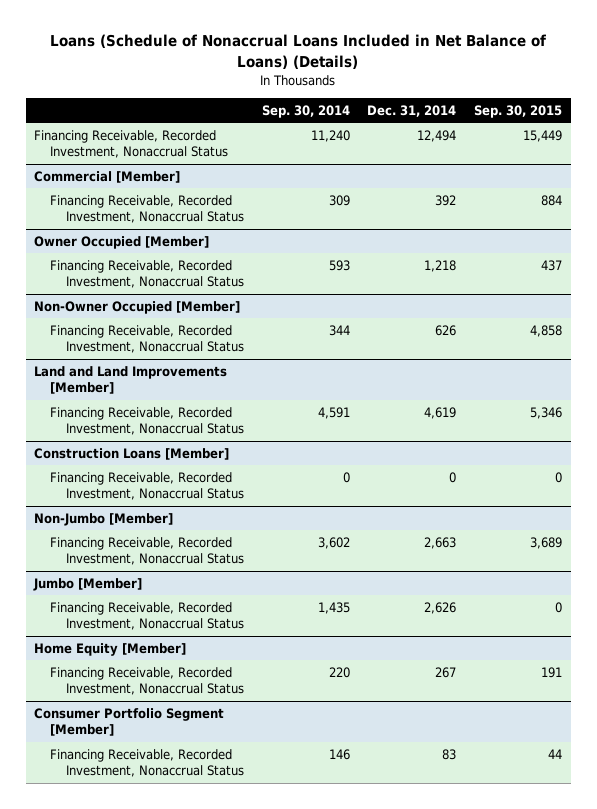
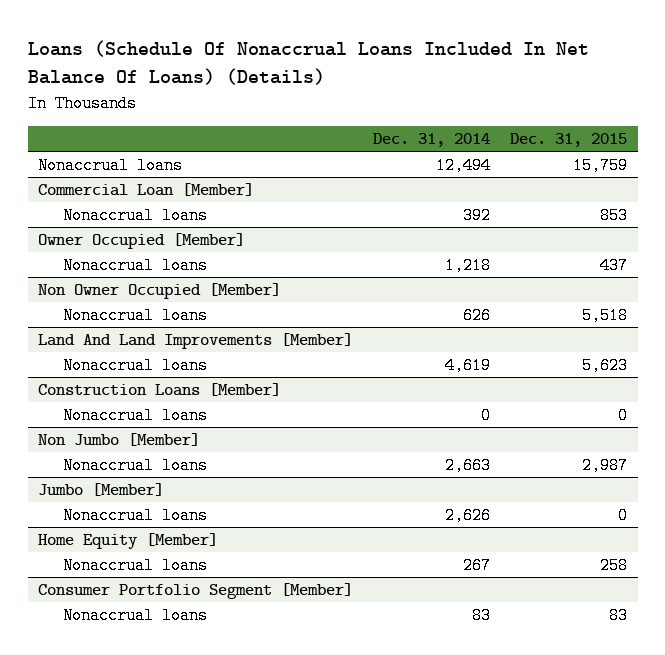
- Loans (Schedule of Nonaccrual Loans Included in Net Balance of Loans) (Details)
+ Loans (Schedule Of Nonaccrual Loans Included In Net Balance Of Loans) (Details)
- | Sep. 30, 2014 | Dec. 31, 2014 | Sep. 30, 2015
+ | Dec. 31, 2014 | Dec. 31, 2015
- Financing Receivable, Recorded Investment, Nonaccrual Status | 11,240 | 12,494 | 15,449
- Commercial [Member]
- Financing Receivable, Recorded Investment, Nonaccrual Status | 309 | 392 | 884
+ Nonaccrual loans | 12,494 | 15,759
+ Commercial Loan [Member]
+ Nonaccrual loans | 392 | 853
@ Owner Occupied [Member]
- Financing Receivable, Recorded Investment, Nonaccrual Status | 593 | 1,218 | 437
- Non-Owner Occupied [Member]
- Financing Receivable, Recorded Investment, Nonaccrual Status | 344 | 626 | 4,858
- Land and Land Improvements [Member]
- Financing Receivable, Recorded Investment, Nonaccrual Status | 4,591 | 4,619 | 5,346
@ Owner Occupied [Member]
+ Nonaccrual loans | 1,218 | 437
+ Non Owner Occupied [Member]
+ Nonaccrual loans | 626 | 5,518
+ Land And Land Improvements [Member]
+ Nonaccrual loans | 4,619 | 5,623
@ Construction Loans [Member]
- Financing Receivable, Recorded Investment, Nonaccrual Status | 0 | 0 | 0
- Non-Jumbo [Member]
- Financing Receivable, Recorded Investment, Nonaccrual Status | 3,602 | 2,663 | 3,689
@ Construction Loans [Member]
+ Nonaccrual loans | 0 | 0
+ Non Jumbo [Member]
+ Nonaccrual loans | 2,663 | 2,987
@ Jumbo [Member]
- Financing Receivable, Recorded Investment, Nonaccrual Status | 1,435 | 2,626 | 0
+ Nonaccrual loans | 2,626 | 0
@ Home Equity [Member]
- Financing Receivable, Recorded Investment, Nonaccrual Status | 220 | 267 | 191
+ Nonaccrual loans | 267 | 258
@ Consumer Portfolio Segment [Member]
- Financing Receivable, Recorded Investment, Nonaccrual Status | 146 | 83 | 44
+ Nonaccrual loans | 83 | 83

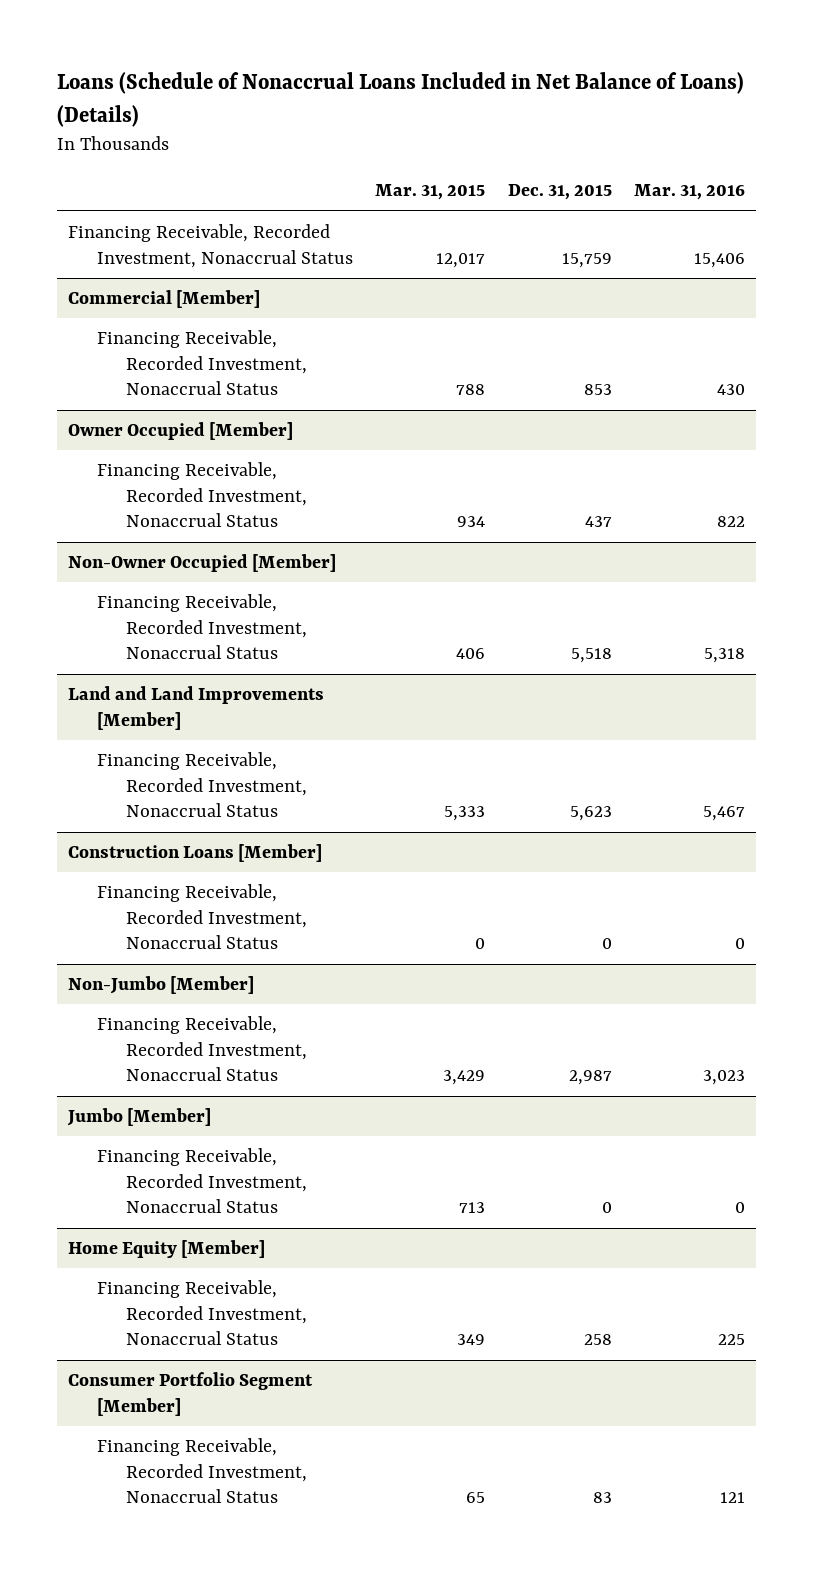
- Loans (Schedule Of Nonaccrual Loans Included In Net Balance Of Loans) (Details)
+ Loans (Schedule of Nonaccrual Loans Included in Net Balance of Loans) (Details)
- | Dec. 31, 2014 | Dec. 31, 2015
+ | Mar. 31, 2015 | Dec. 31, 2015 | Mar. 31, 2016
- Nonaccrual loans | 12,494 | 15,759
- Commercial Loan [Member]
- Nonaccrual loans | 392 | 853
+ Financing Receivable, Recorded Investment, Nonaccrual Status | 12,017 | 15,759 | 15,406
+ Commercial [Member]
+ Financing Receivable, Recorded Investment, Nonaccrual Status | 788 | 853 | 430
@ Owner Occupied [Member]
- Nonaccrual loans | 1,218 | 437
- Non Owner Occupied [Member]
- Nonaccrual loans | 626 | 5,518
- Land And Land Improvements [Member]
- Nonaccrual loans | 4,619 | 5,623
@ Owner Occupied [Member]
+ Financing Receivable, Recorded Investment, Nonaccrual Status | 934 | 437 | 822
+ Non-Owner Occupied [Member]
+ Financing Receivable, Recorded Investment, Nonaccrual Status | 406 | 5,518 | 5,318
+ Land and Land Improvements [Member]
+ Financing Receivable, Recorded Investment, Nonaccrual Status | 5,333 | 5,623 | 5,467
@ Construction Loans [Member]
- Nonaccrual loans | 0 | 0
- Non Jumbo [Member]
- Nonaccrual loans | 2,663 | 2,987
@ Construction Loans [Member]
+ Financing Receivable, Recorded Investment, Nonaccrual Status | 0 | 0 | 0
+ Non-Jumbo [Member]
+ Financing Receivable, Recorded Investment, Nonaccrual Status | 3,429 | 2,987 | 3,023
@ Jumbo [Member]
- Nonaccrual loans | 2,626 | 0
+ Financing Receivable, Recorded Investment, Nonaccrual Status | 713 | 0 | 0
@ Home Equity [Member]
- Nonaccrual loans | 267 | 258
+ Financing Receivable, Recorded Investment, Nonaccrual Status | 349 | 258 | 225
@ Consumer Portfolio Segment [Member]
- Nonaccrual loans | 83 | 83
+ Financing Receivable, Recorded Investment, Nonaccrual Status | 65 | 83 | 121

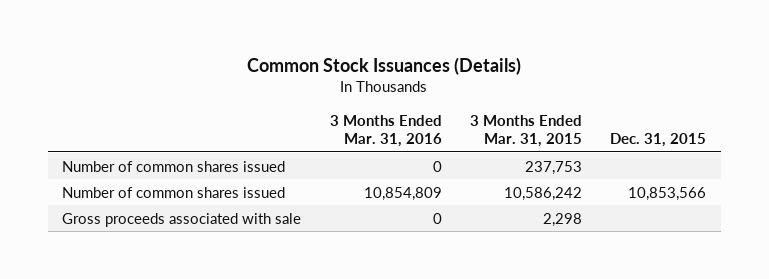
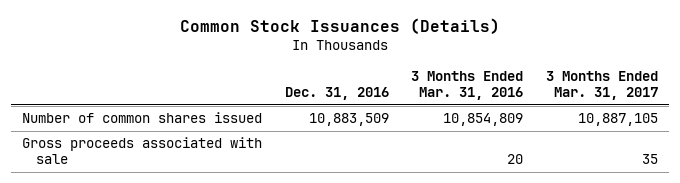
- | 3 Months Ended Mar. 31, 2016 | 3 Months Ended Mar. 31, 2015 | Dec. 31, 2015
+ | Dec. 31, 2016 | 3 Months Ended Mar. 31, 2016 | 3 Months Ended Mar. 31, 2017
- Number of common shares issued | 0 | 237,753 |
- Gross proceeds associated with sale | 0 | 2,298 |
+ Gross proceeds associated with sale | | 20 | 35

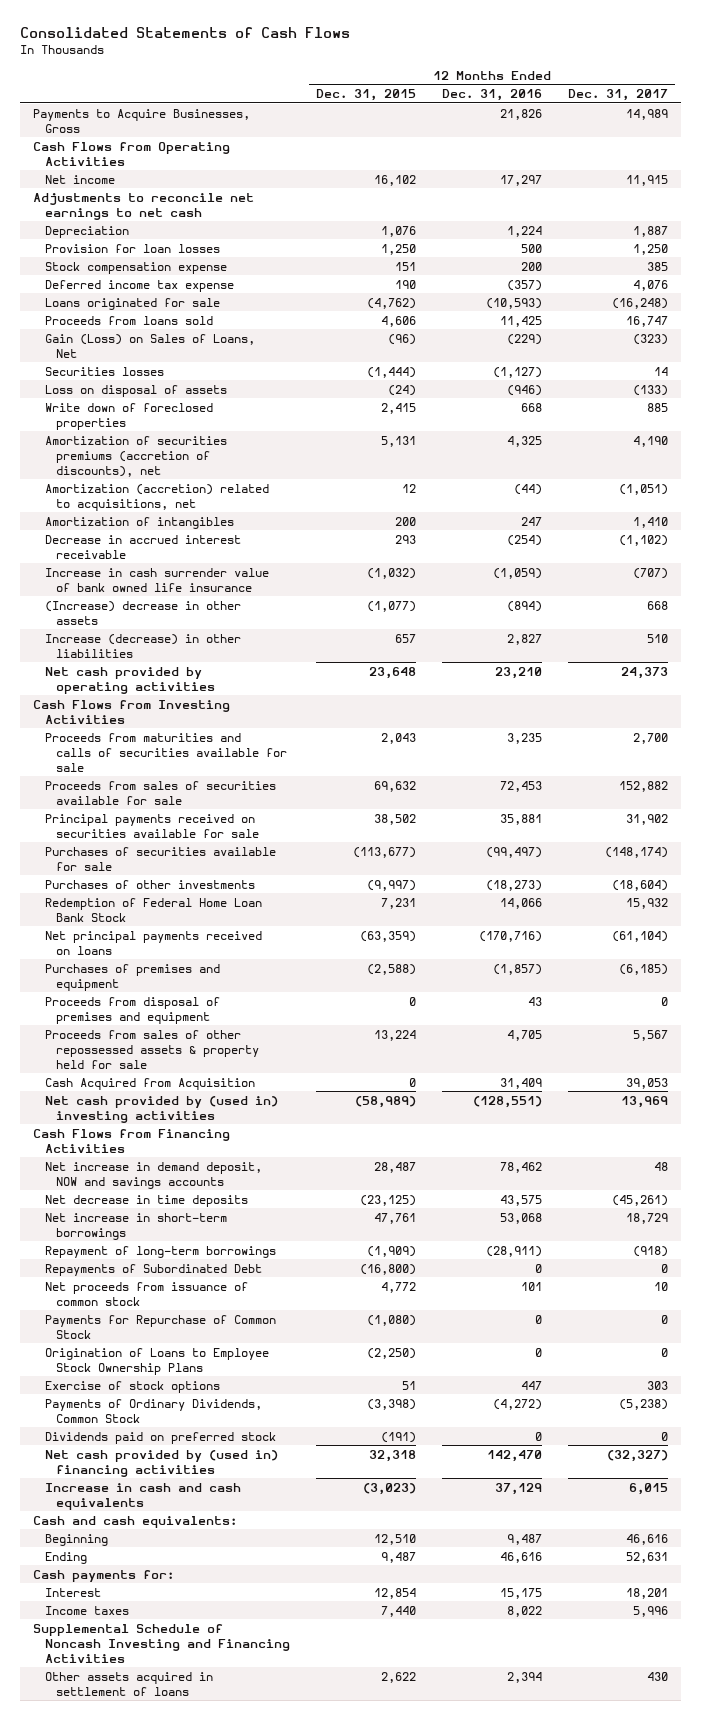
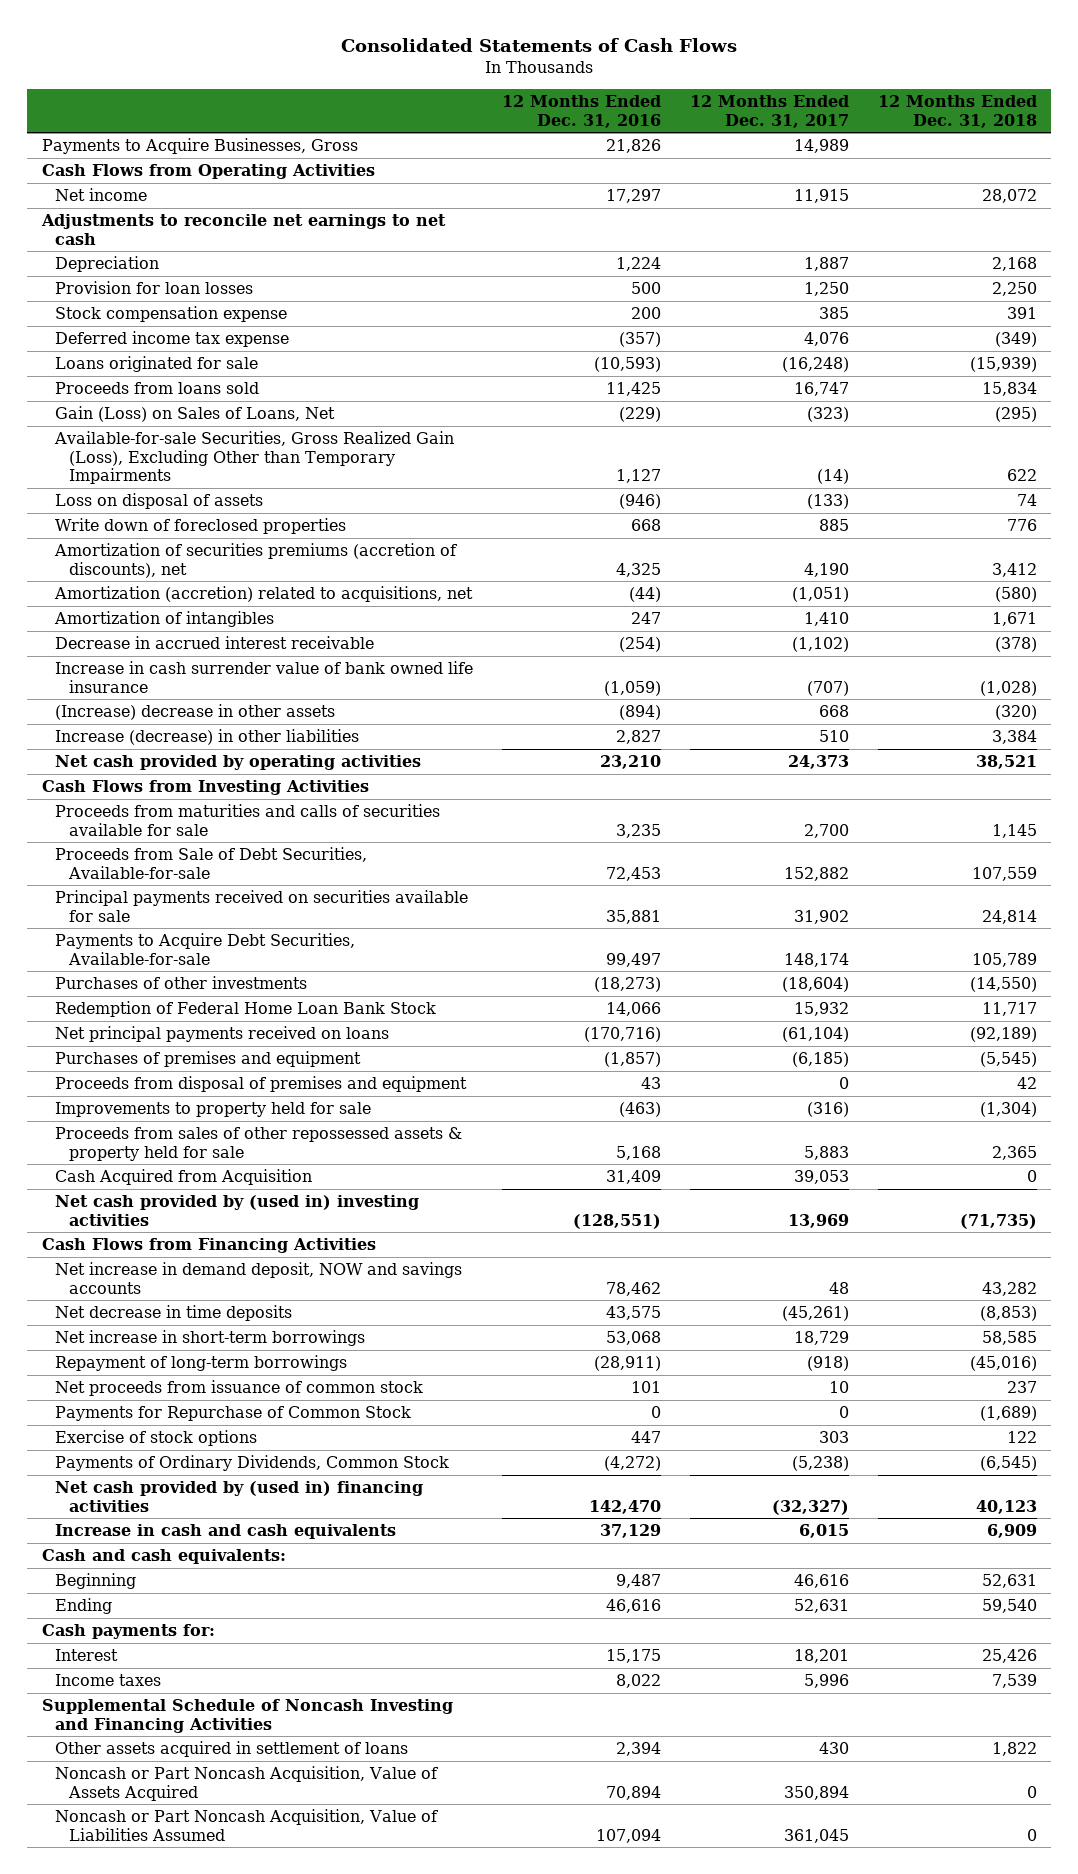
- | 12 Months Ended Dec. 31, 2015 | 12 Months Ended Dec. 31, 2016 | 12 Months Ended Dec. 31, 2017
+ | 12 Months Ended Dec. 31, 2016 | 12 Months Ended Dec. 31, 2017 | 12 Months Ended Dec. 31, 2018
- Securities losses | (1,444) | (1,127) | 14
+ Available-for-sale Securities, Gross Realized Gain (Loss), Excluding Other than Temporary Impairments | 1,127 | (14) | 622
- Proceeds from sales of securities available for sale | 69,632 | 72,453 | 152,882
+ Proceeds from Sale of Debt Securities, Available-for-sale | 72,453 | 152,882 | 107,559
- Purchases of securities available for sale | (113,677) | (99,497) | (148,174)
+ Payments to Acquire Debt Securities, Available-for-sale | 99,497 | 148,174 | 105,789
- Proceeds from sales of other repossessed assets & property held for sale | 13,224 | 4,705 | 5,567
+ Improvements to property held for sale | (463) | (316) | (1,304)
+ Proceeds from sales of other repossessed assets & property held for sale | 5,168 | 5,883 | 2,365
- Repayments of Subordinated Debt | (16,800) | 0 | 0
- Origination of Loans to Employee Stock Ownership Plans | (2,250) | 0 | 0
- Dividends paid on preferred stock | (191) | 0 | 0
+ Noncash or Part Noncash Acquisition, Value of Assets Acquired | 70,894 | 350,894 | 0
+ Noncash or Part Noncash Acquisition, Value of Liabilities Assumed | 107,094 | 361,045 | 0

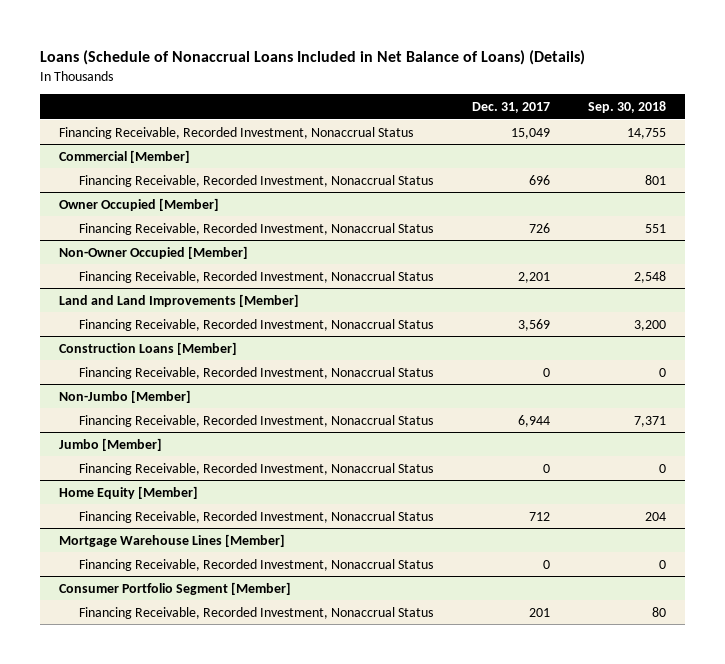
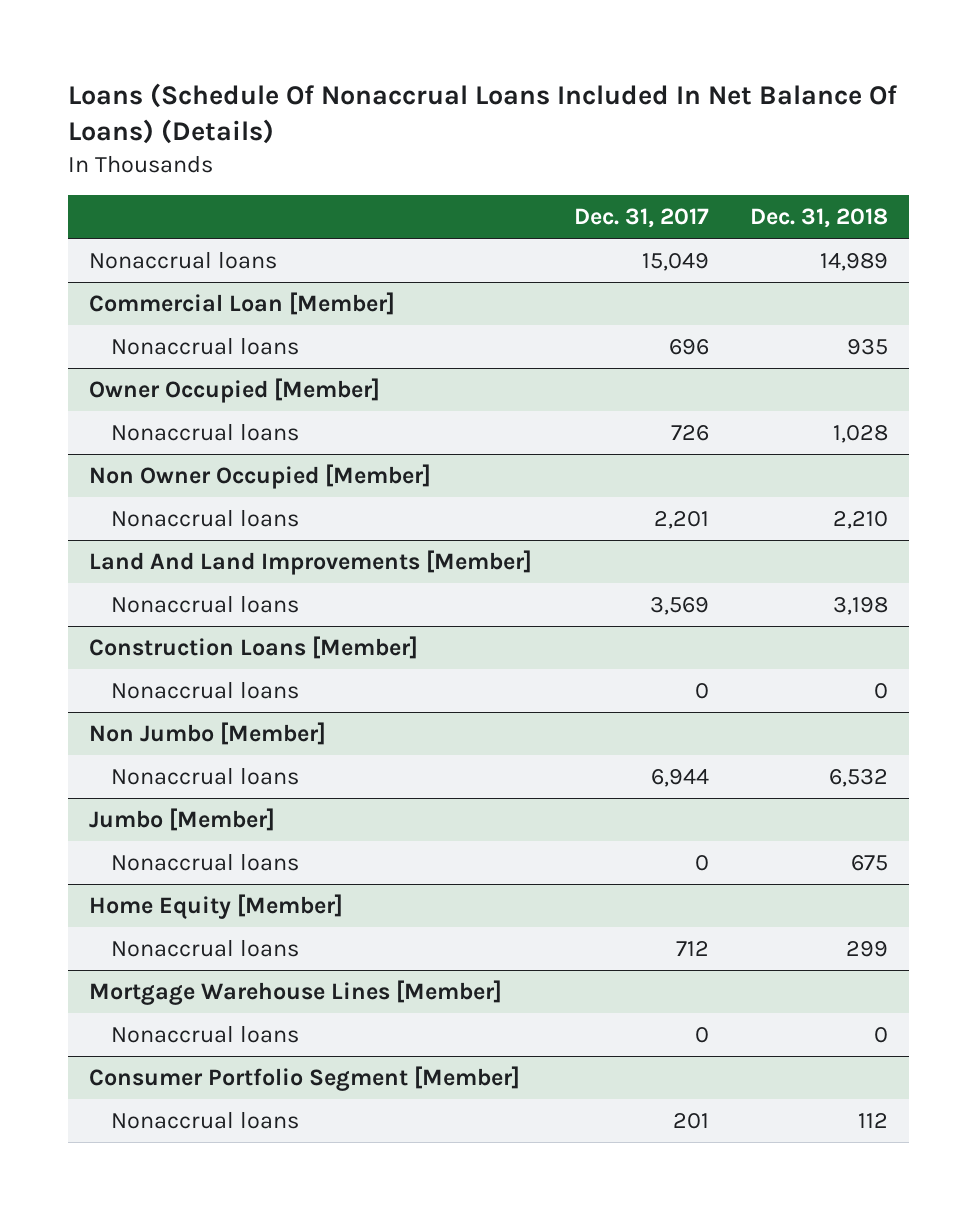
- Loans (Schedule of Nonaccrual Loans Included in Net Balance of Loans) (Details)
+ Loans (Schedule Of Nonaccrual Loans Included In Net Balance Of Loans) (Details)
- | Dec. 31, 2017 | Sep. 30, 2018
+ | Dec. 31, 2017 | Dec. 31, 2018
- Financing Receivable, Recorded Investment, Nonaccrual Status | 15,049 | 14,755
- Commercial [Member]
- Financing Receivable, Recorded Investment, Nonaccrual Status | 696 | 801
+ Nonaccrual loans | 15,049 | 14,989
+ Commercial Loan [Member]
+ Nonaccrual loans | 696 | 935
@ Owner Occupied [Member]
- Financing Receivable, Recorded Investment, Nonaccrual Status | 726 | 551
- Non-Owner Occupied [Member]
- Financing Receivable, Recorded Investment, Nonaccrual Status | 2,201 | 2,548
- Land and Land Improvements [Member]
- Financing Receivable, Recorded Investment, Nonaccrual Status | 3,569 | 3,200
@ Owner Occupied [Member]
+ Nonaccrual loans | 726 | 1,028
+ Non Owner Occupied [Member]
+ Nonaccrual loans | 2,201 | 2,210
+ Land And Land Improvements [Member]
+ Nonaccrual loans | 3,569 | 3,198
@ Construction Loans [Member]
- Financing Receivable, Recorded Investment, Nonaccrual Status | 0 | 0
- Non-Jumbo [Member]
- Financing Receivable, Recorded Investment, Nonaccrual Status | 6,944 | 7,371
@ Construction Loans [Member]
+ Nonaccrual loans | 0 | 0
+ Non Jumbo [Member]
+ Nonaccrual loans | 6,944 | 6,532
@ Jumbo [Member]
- Financing Receivable, Recorded Investment, Nonaccrual Status | 0 | 0
+ Nonaccrual loans | 0 | 675
@ Home Equity [Member]
- Financing Receivable, Recorded Investment, Nonaccrual Status | 712 | 204
+ Nonaccrual loans | 712 | 299
@ Mortgage Warehouse Lines [Member]
- Financing Receivable, Recorded Investment, Nonaccrual Status | 0 | 0
+ Nonaccrual loans | 0 | 0
@ Consumer Portfolio Segment [Member]
- Financing Receivable, Recorded Investment, Nonaccrual Status | 201 | 80
+ Nonaccrual loans | 201 | 112

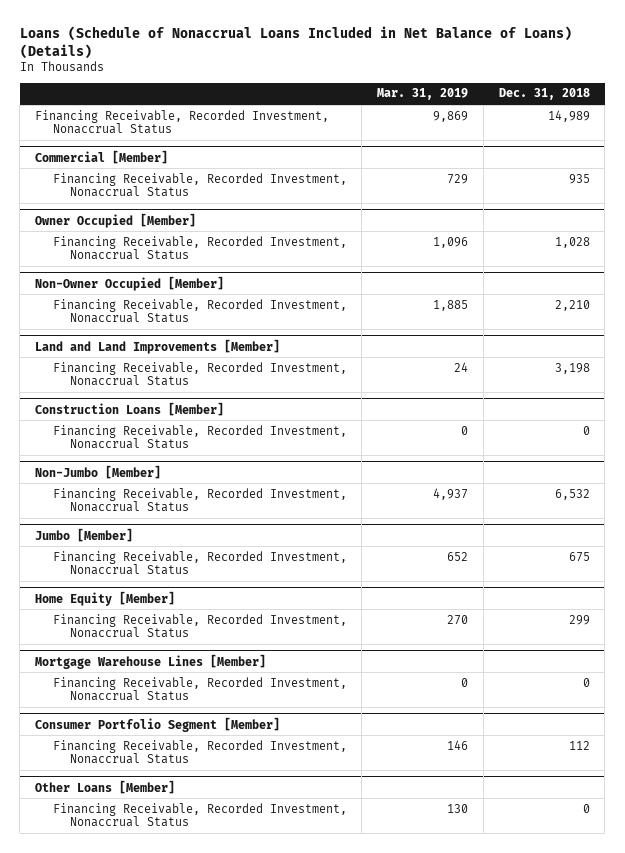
- Loans (Schedule Of Nonaccrual Loans Included In Net Balance Of Loans) (Details)
+ Loans (Schedule of Nonaccrual Loans Included in Net Balance of Loans) (Details)
- | Dec. 31, 2017 | Dec. 31, 2018
+ | Mar. 31, 2019 | Dec. 31, 2018
- Nonaccrual loans | 15,049 | 14,989
- Commercial Loan [Member]
- Nonaccrual loans | 696 | 935
+ Financing Receivable, Recorded Investment, Nonaccrual Status | 9,869 | 14,989
+ Commercial [Member]
+ Financing Receivable, Recorded Investment, Nonaccrual Status | 729 | 935
@ Owner Occupied [Member]
- Nonaccrual loans | 726 | 1,028
- Non Owner Occupied [Member]
- Nonaccrual loans | 2,201 | 2,210
- Land And Land Improvements [Member]
- Nonaccrual loans | 3,569 | 3,198
@ Owner Occupied [Member]
+ Financing Receivable, Recorded Investment, Nonaccrual Status | 1,096 | 1,028
+ Non-Owner Occupied [Member]
+ Financing Receivable, Recorded Investment, Nonaccrual Status | 1,885 | 2,210
+ Land and Land Improvements [Member]
+ Financing Receivable, Recorded Investment, Nonaccrual Status | 24 | 3,198
@ Construction Loans [Member]
- Nonaccrual loans | 0 | 0
- Non Jumbo [Member]
- Nonaccrual loans | 6,944 | 6,532
@ Construction Loans [Member]
+ Financing Receivable, Recorded Investment, Nonaccrual Status | 0 | 0
+ Non-Jumbo [Member]
+ Financing Receivable, Recorded Investment, Nonaccrual Status | 4,937 | 6,532
@ Jumbo [Member]
- Nonaccrual loans | 0 | 675
+ Financing Receivable, Recorded Investment, Nonaccrual Status | 652 | 675
@ Home Equity [Member]
- Nonaccrual loans | 712 | 299
+ Financing Receivable, Recorded Investment, Nonaccrual Status | 270 | 299
@ Mortgage Warehouse Lines [Member]
- Nonaccrual loans | 0 | 0
+ Financing Receivable, Recorded Investment, Nonaccrual Status | 0 | 0
@ Consumer Portfolio Segment [Member]
- Nonaccrual loans | 201 | 112
+ Financing Receivable, Recorded Investment, Nonaccrual Status | 146 | 112
+ Other Loans [Member]
+ Financing Receivable, Recorded Investment, Nonaccrual Status | 130 | 0

